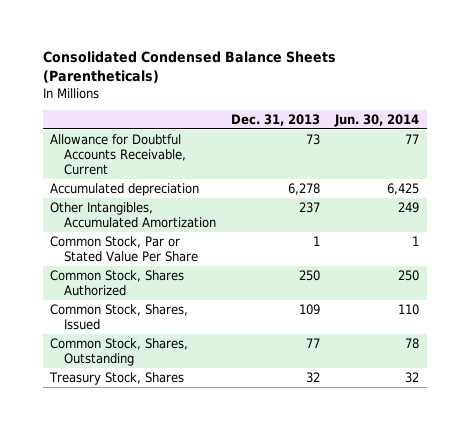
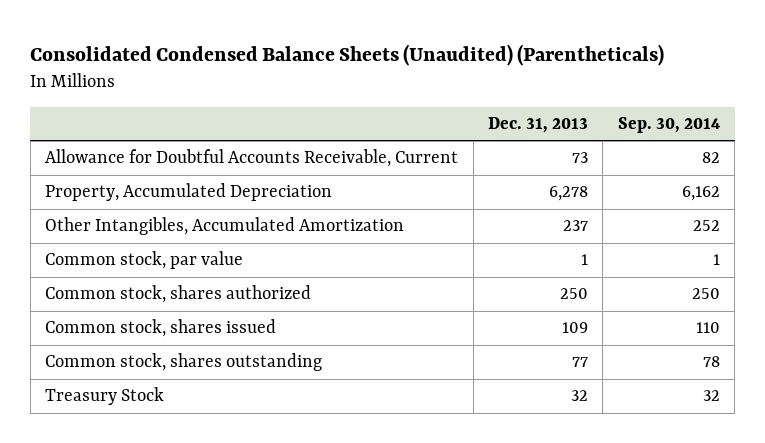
- Consolidated Condensed Balance Sheets (Parentheticals)
+ Consolidated Condensed Balance Sheets (Unaudited) (Parentheticals)
- | Dec. 31, 2013 | Jun. 30, 2014
+ | Dec. 31, 2013 | Sep. 30, 2014
- Accumulated depreciation | 6,278 | 6,425
+ Property, Accumulated Depreciation | 6,278 | 6,162
- Common Stock, Par or Stated Value Per Share | 1 | 1
- Common Stock, Shares Authorized | 250 | 250
- Common Stock, Shares, Issued | 109 | 110
- Common Stock, Shares, Outstanding | 77 | 78
- Treasury Stock, Shares | 32 | 32
+ Common stock, par value | 1 | 1
+ Common stock, shares authorized | 250 | 250
+ Common stock, shares issued | 109 | 110
+ Common stock, shares outstanding | 77 | 78
+ Treasury Stock | 32 | 32

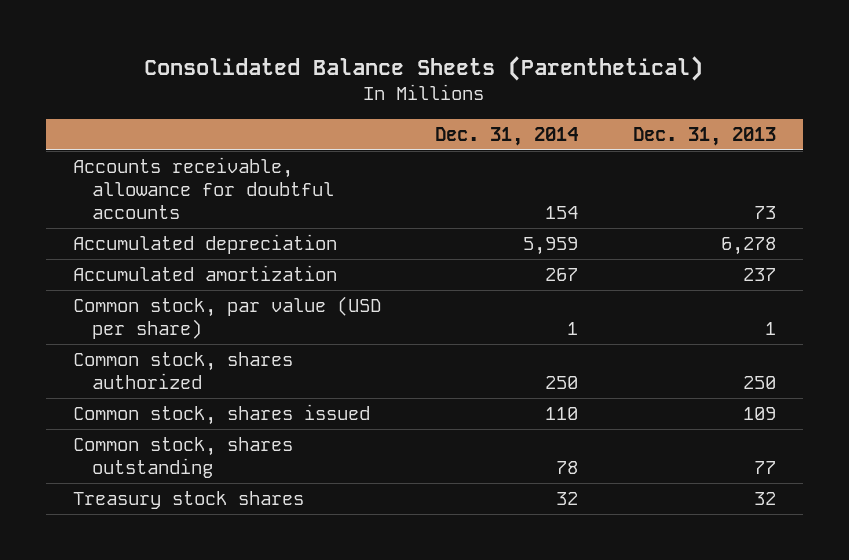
- Consolidated Condensed Balance Sheets (Unaudited) (Parentheticals)
+ Consolidated Balance Sheets (Parenthetical)
- | Dec. 31, 2013 | Sep. 30, 2014
+ | Dec. 31, 2014 | Dec. 31, 2013
- Allowance for Doubtful Accounts Receivable, Current | 73 | 82
- Property, Accumulated Depreciation | 6,278 | 6,162
- Other Intangibles, Accumulated Amortization | 237 | 252
- Common stock, par value | 1 | 1
+ Accounts receivable, allowance for doubtful accounts | 154 | 73
+ Accumulated depreciation | 5,959 | 6,278
+ Accumulated amortization | 267 | 237
+ Common stock, par value (USD per share) | 1 | 1
- Treasury Stock | 32 | 32
+ Treasury stock shares | 32 | 32

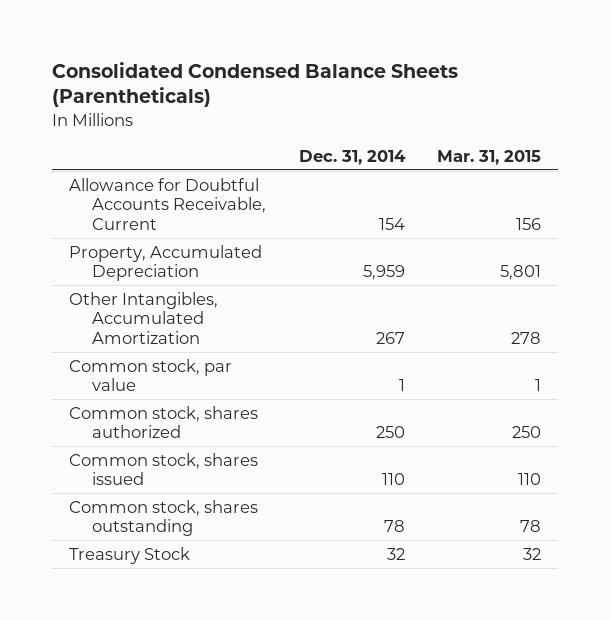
- Consolidated Balance Sheets (Parenthetical)
+ Consolidated Condensed Balance Sheets (Parentheticals)
- | Dec. 31, 2014 | Dec. 31, 2013
+ | Dec. 31, 2014 | Mar. 31, 2015
- Accounts receivable, allowance for doubtful accounts | 154 | 73
- Accumulated depreciation | 5,959 | 6,278
- Accumulated amortization | 267 | 237
- Common stock, par value (USD per share) | 1 | 1
+ Allowance for Doubtful Accounts Receivable, Current | 154 | 156
+ Property, Accumulated Depreciation | 5,959 | 5,801
+ Other Intangibles, Accumulated Amortization | 267 | 278
+ Common stock, par value | 1 | 1
- Treasury stock shares | 32 | 32
+ Treasury Stock | 32 | 32

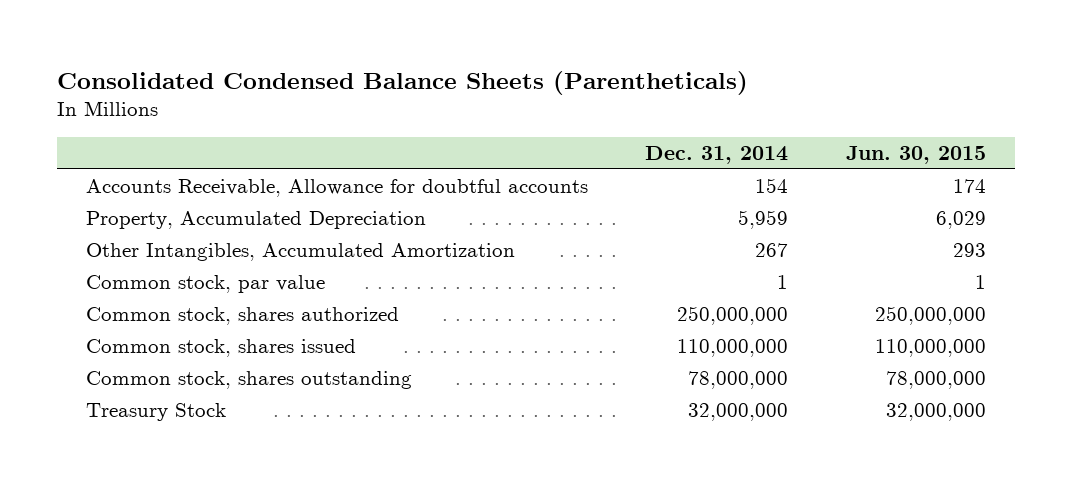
- | Dec. 31, 2014 | Mar. 31, 2015
+ | Dec. 31, 2014 | Jun. 30, 2015
- Allowance for Doubtful Accounts Receivable, Current | 154 | 156
+ Accounts Receivable, Allowance for doubtful accounts | 154 | 174
- Common stock, shares authorized | 250 | 250
- Common stock, shares issued | 110 | 110
- Common stock, shares outstanding | 78 | 78
- Treasury Stock | 32 | 32
+ Common stock, shares authorized | 250,000,000 | 250,000,000
+ Common stock, shares issued | 110,000,000 | 110,000,000
+ Common stock, shares outstanding | 78,000,000 | 78,000,000
+ Treasury Stock | 32,000,000 | 32,000,000

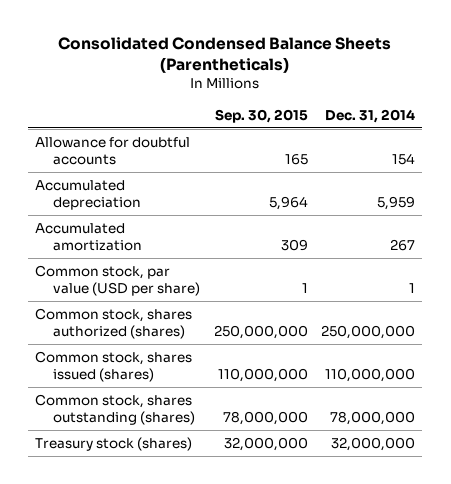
- | Dec. 31, 2014 | Jun. 30, 2015
+ | Sep. 30, 2015 | Dec. 31, 2014
- Accounts Receivable, Allowance for doubtful accounts | 154 | 174
- Property, Accumulated Depreciation | 5,959 | 6,029
- Other Intangibles, Accumulated Amortization | 267 | 293
- Common stock, par value | 1 | 1
- Common stock, shares authorized | 250,000,000 | 250,000,000
- Common stock, shares issued | 110,000,000 | 110,000,000
- Common stock, shares outstanding | 78,000,000 | 78,000,000
- Treasury Stock | 32,000,000 | 32,000,000
+ Allowance for doubtful accounts | 165 | 154
+ Accumulated depreciation | 5,964 | 5,959
+ Accumulated amortization | 309 | 267
+ Common stock, par value (USD per share) | 1 | 1
+ Common stock, shares authorized (shares) | 250,000,000 | 250,000,000
+ Common stock, shares issued (shares) | 110,000,000 | 110,000,000
+ Common stock, shares outstanding (shares) | 78,000,000 | 78,000,000
+ Treasury stock (shares) | 32,000,000 | 32,000,000

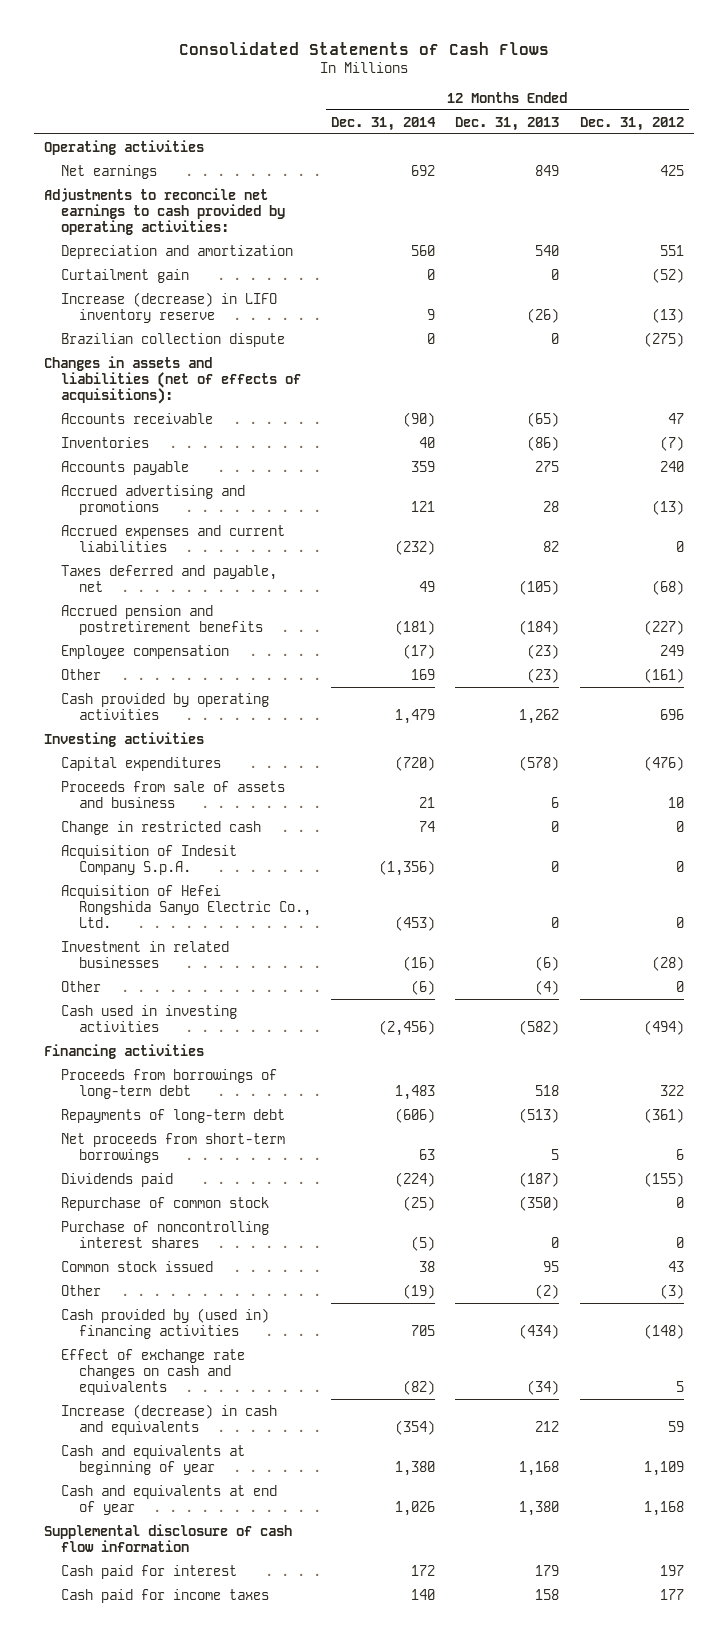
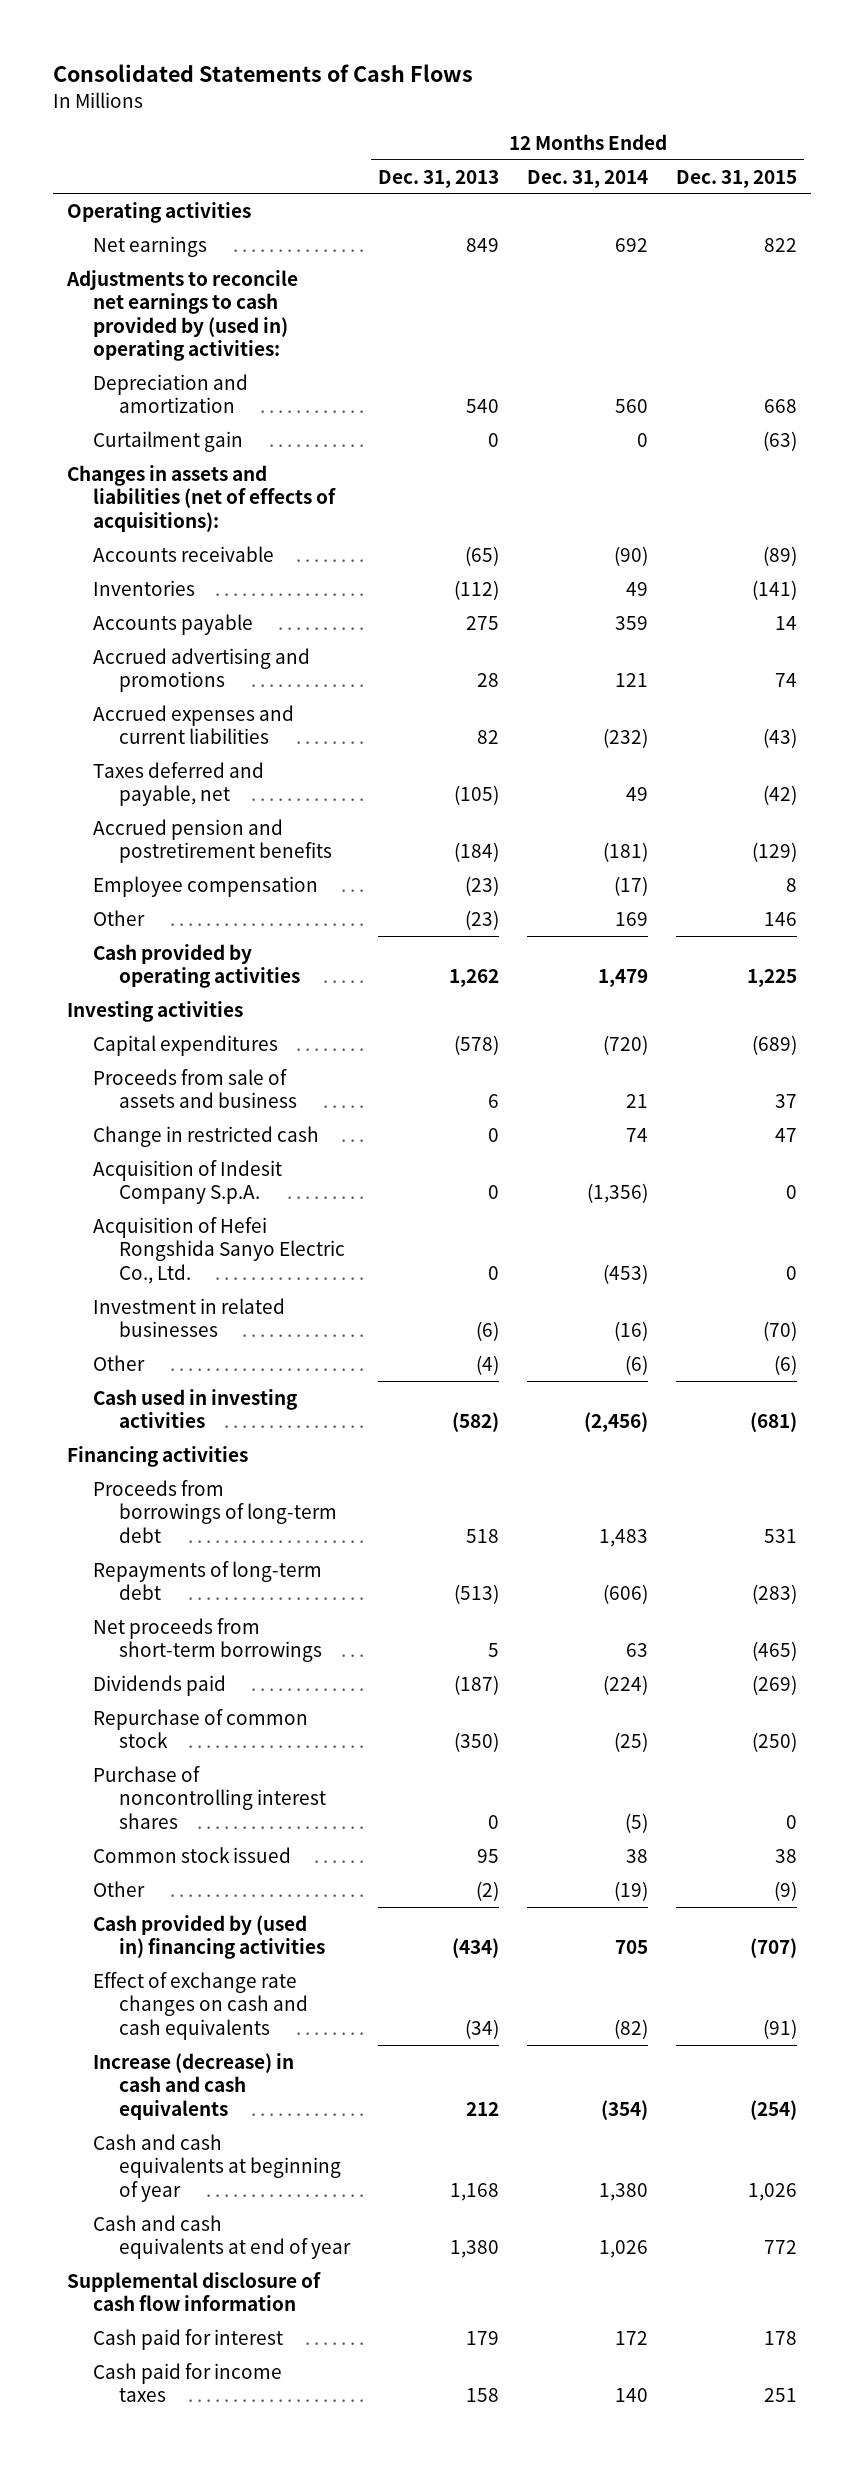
- | 12 Months Ended Dec. 31, 2014 | 12 Months Ended Dec. 31, 2013 | 12 Months Ended Dec. 31, 2012
+ | 12 Months Ended Dec. 31, 2013 | 12 Months Ended Dec. 31, 2014 | 12 Months Ended Dec. 31, 2015
- Adjustments to reconcile net earnings to cash provided by operating activities:
+ Adjustments to reconcile net earnings to cash provided by (used in) operating activities:
- Increase (decrease) in LIFO inventory reserve | 9 | (26) | (13)
- Brazilian collection dispute | 0 | 0 | (275)
- Inventories | 40 | (86) | (7)
+ Inventories | (112) | 49 | (141)
- Effect of exchange rate changes on cash and equivalents | (82) | (34) | 5
- Increase (decrease) in cash and equivalents | (354) | 212 | 59
- Cash and equivalents at beginning of year | 1,380 | 1,168 | 1,109
- Cash and equivalents at end of year | 1,026 | 1,380 | 1,168
+ Effect of exchange rate changes on cash and cash equivalents | (34) | (82) | (91)
+ Increase (decrease) in cash and cash equivalents | 212 | (354) | (254)
+ Cash and cash equivalents at beginning of year | 1,168 | 1,380 | 1,026
+ Cash and cash equivalents at end of year | 1,380 | 1,026 | 772

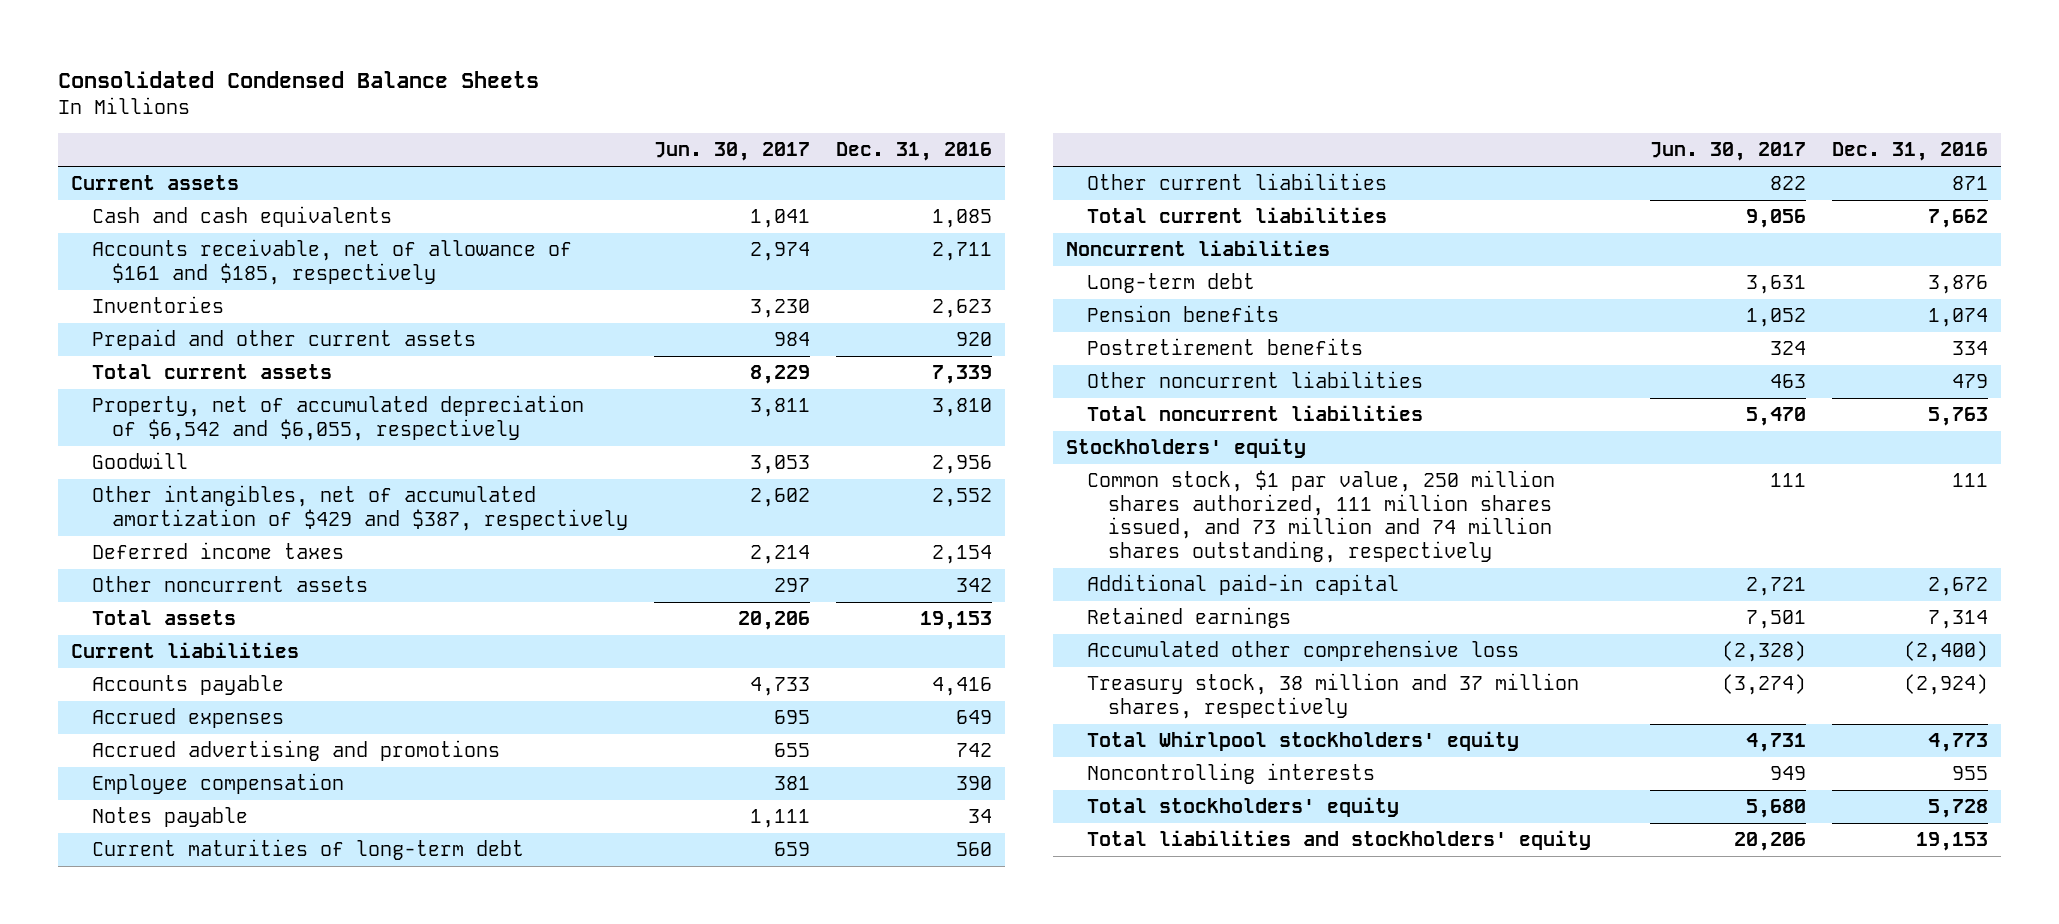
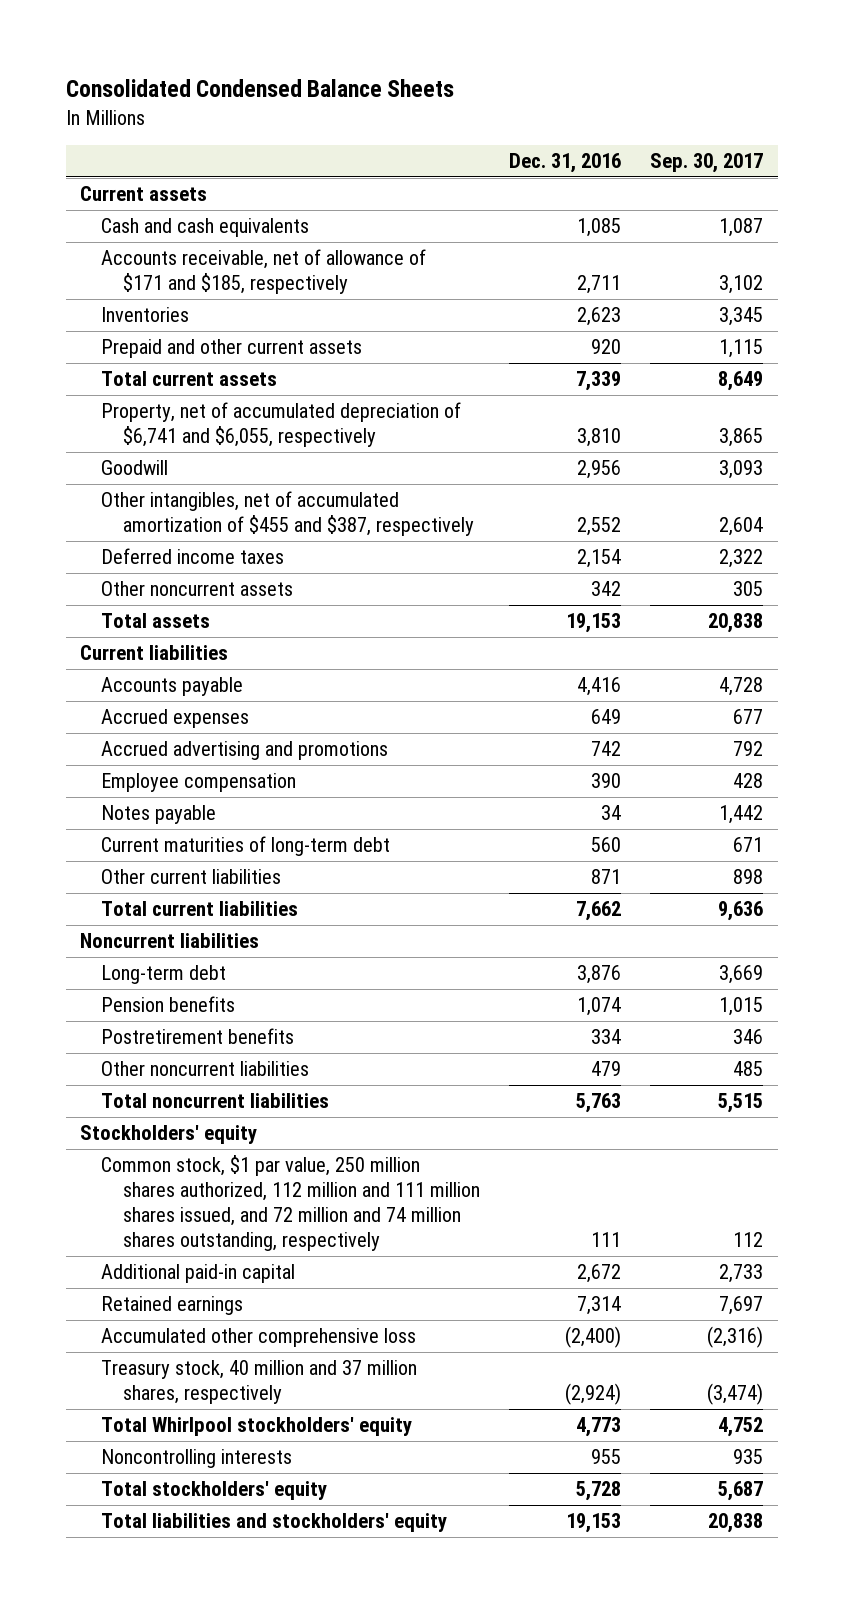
- | Jun. 30, 2017 | Dec. 31, 2016
+ | Dec. 31, 2016 | Sep. 30, 2017
- Accounts receivable, net of allowance of $161 and $185, respectively | 2,974 | 2,711
+ Accounts receivable, net of allowance of $171 and $185, respectively | 2,711 | 3,102
- Property, net of accumulated depreciation of $6,542 and $6,055, respectively | 3,811 | 3,810
+ Property, net of accumulated depreciation of $6,741 and $6,055, respectively | 3,810 | 3,865
- Other intangibles, net of accumulated amortization of $429 and $387, respectively | 2,602 | 2,552
+ Other intangibles, net of accumulated amortization of $455 and $387, respectively | 2,552 | 2,604
- Common stock, $1 par value, 250 million shares authorized, 111 million shares issued, and 73 million and 74 million shares outstanding, respectively | 111 | 111
+ Common stock, $1 par value, 250 million shares authorized, 112 million and 111 million shares issued, and 72 million and 74 million shares outstanding, respectively | 111 | 112
- Treasury stock, 38 million and 37 million shares, respectively | (3,274) | (2,924)
+ Treasury stock, 40 million and 37 million shares, respectively | (2,924) | (3,474)

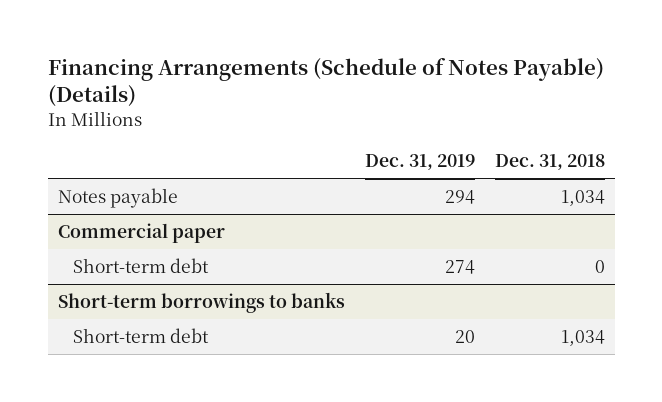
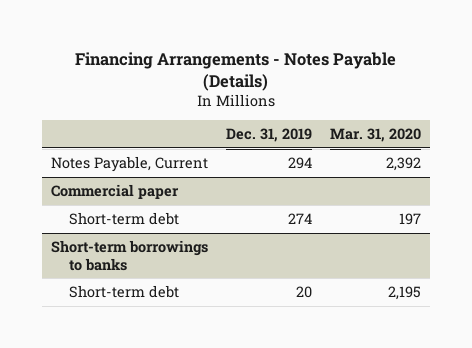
- Financing Arrangements (Schedule of Notes Payable) (Details)
+ Financing Arrangements - Notes Payable (Details)
- | Dec. 31, 2019 | Dec. 31, 2018
+ | Dec. 31, 2019 | Mar. 31, 2020
- Notes payable | 294 | 1,034
+ Notes Payable, Current | 294 | 2,392

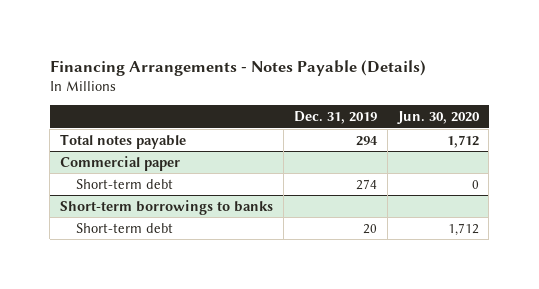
- | Dec. 31, 2019 | Mar. 31, 2020
+ | Dec. 31, 2019 | Jun. 30, 2020
- Notes Payable, Current | 294 | 2,392
+ Total notes payable | 294 | 1,712

